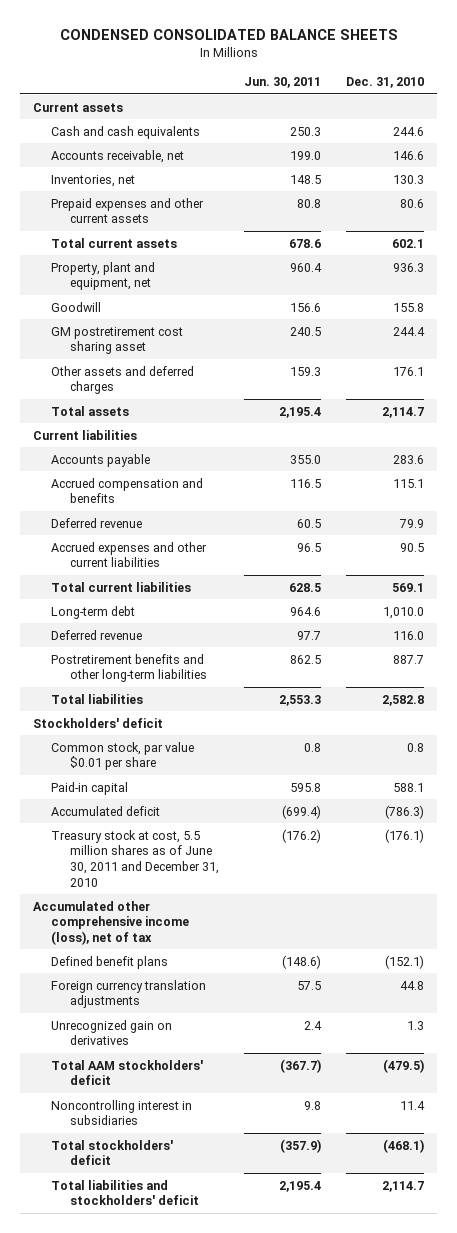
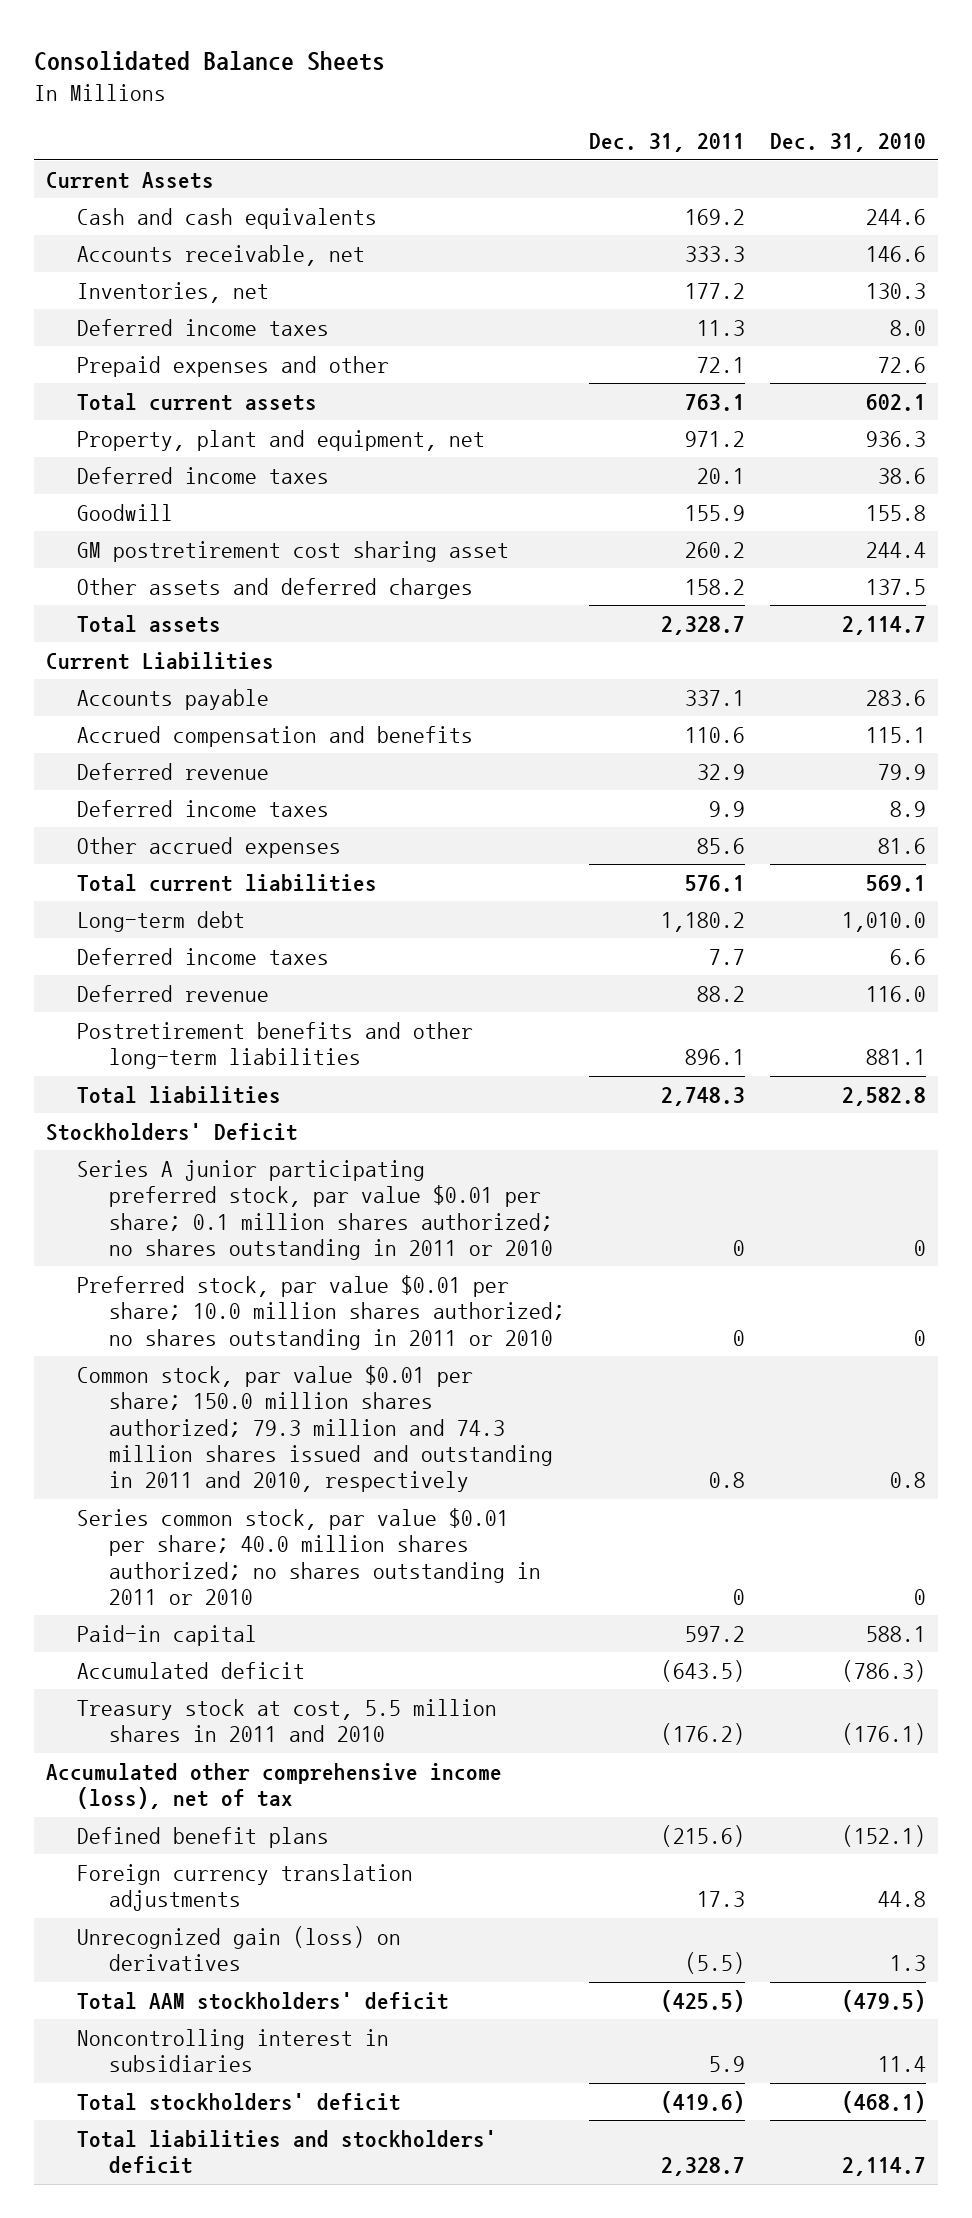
- CONDENSED CONSOLIDATED BALANCE SHEETS
+ Consolidated Balance Sheets
- | Jun. 30, 2011 | Dec. 31, 2010
+ | Dec. 31, 2011 | Dec. 31, 2010
- Current assets
+ Current Assets
- Prepaid expenses and other current assets | 80.8 | 80.6
+ Deferred income taxes | 11.3 | 8.0
+ Prepaid expenses and other | 72.1 | 72.6
+ Deferred income taxes | 20.1 | 38.6
- Other assets and deferred charges | 159.3 | 176.1
+ Other assets and deferred charges | 158.2 | 137.5
- Current liabilities
+ Current Liabilities
- Accrued expenses and other current liabilities | 96.5 | 90.5
+ Deferred income taxes | 9.9 | 8.9
+ Other accrued expenses | 85.6 | 81.6
+ Deferred income taxes | 7.7 | 6.6
- Postretirement benefits and other long-term liabilities | 862.5 | 887.7
+ Postretirement benefits and other long-term liabilities | 896.1 | 881.1
- Stockholders' deficit
- Common stock, par value $0.01 per share | 0.8 | 0.8
+ Stockholders' Deficit
+ Series A junior participating preferred stock, par value $0.01 per share; 0.1 million shares authorized; no shares outstanding in 2011 or 2010 | 0 | 0
+ Preferred stock, par value $0.01 per share; 10.0 million shares authorized; no shares outstanding in 2011 or 2010 | 0 | 0
+ Common stock, par value $0.01 per share; 150.0 million shares authorized; 79.3 million and 74.3 million shares issued and outstanding in 2011 and 2010, respectively | 0.8 | 0.8
+ Series common stock, par value $0.01 per share; 40.0 million shares authorized; no shares outstanding in 2011 or 2010 | 0 | 0
- Treasury stock at cost, 5.5 million shares as of June 30, 2011 and December 31, 2010 | (176.2) | (176.1)
+ Treasury stock at cost, 5.5 million shares in 2011 and 2010 | (176.2) | (176.1)
- Unrecognized gain on derivatives | 2.4 | 1.3
+ Unrecognized gain (loss) on derivatives | (5.5) | 1.3

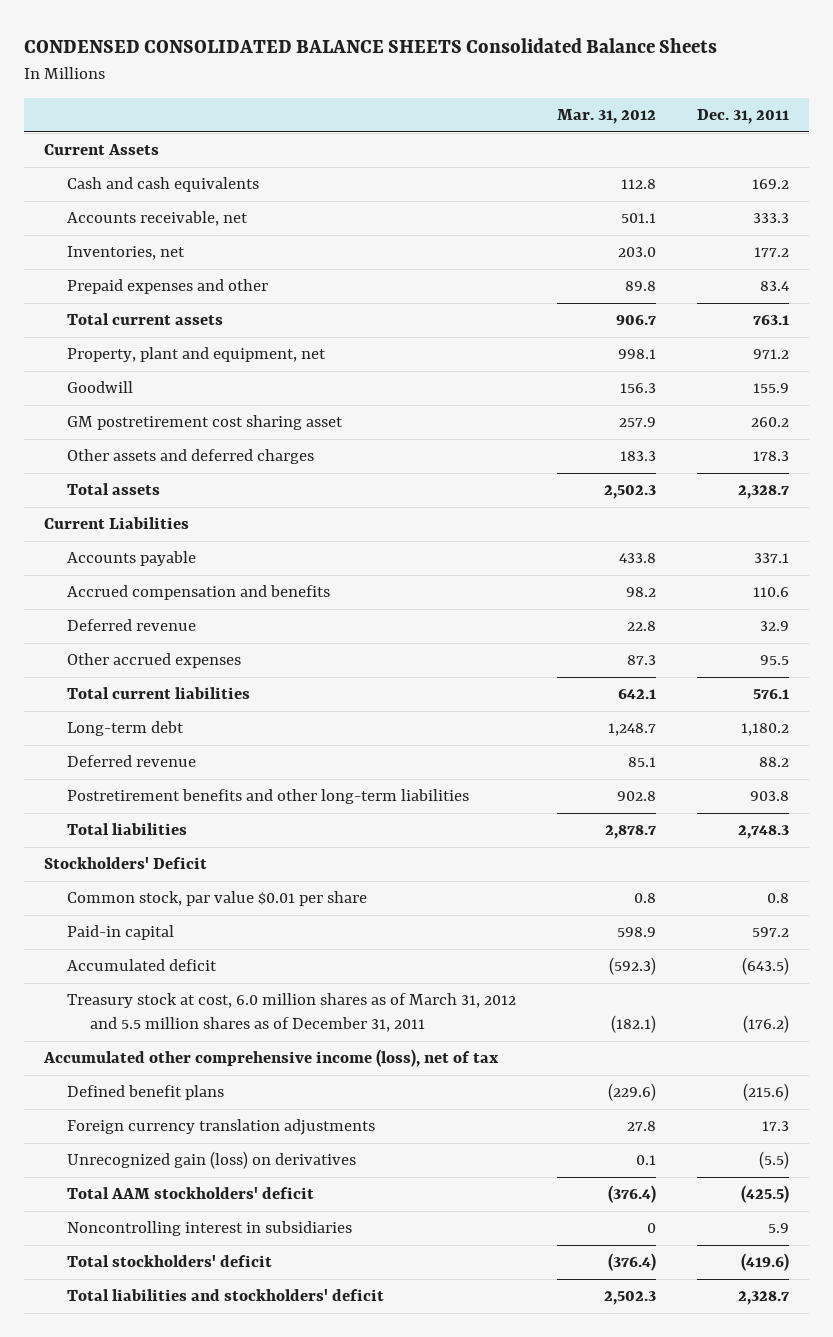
- Consolidated Balance Sheets
+ CONDENSED CONSOLIDATED BALANCE SHEETS Consolidated Balance Sheets
- | Dec. 31, 2011 | Dec. 31, 2010
+ | Mar. 31, 2012 | Dec. 31, 2011
- Deferred income taxes | 11.3 | 8.0
- Prepaid expenses and other | 72.1 | 72.6
+ Prepaid expenses and other | 89.8 | 83.4
- Deferred income taxes | 20.1 | 38.6
- Other assets and deferred charges | 158.2 | 137.5
+ Other assets and deferred charges | 183.3 | 178.3
- Deferred income taxes | 9.9 | 8.9
- Other accrued expenses | 85.6 | 81.6
+ Other accrued expenses | 87.3 | 95.5
- Deferred income taxes | 7.7 | 6.6
- Postretirement benefits and other long-term liabilities | 896.1 | 881.1
+ Postretirement benefits and other long-term liabilities | 902.8 | 903.8
- Series A junior participating preferred stock, par value $0.01 per share; 0.1 million shares authorized; no shares outstanding in 2011 or 2010 | 0 | 0
- Preferred stock, par value $0.01 per share; 10.0 million shares authorized; no shares outstanding in 2011 or 2010 | 0 | 0
- Common stock, par value $0.01 per share; 150.0 million shares authorized; 79.3 million and 74.3 million shares issued and outstanding in 2011 and 2010, respectively | 0.8 | 0.8
- Series common stock, par value $0.01 per share; 40.0 million shares authorized; no shares outstanding in 2011 or 2010 | 0 | 0
+ Common stock, par value $0.01 per share | 0.8 | 0.8
- Treasury stock at cost, 5.5 million shares in 2011 and 2010 | (176.2) | (176.1)
+ Treasury stock at cost, 6.0 million shares as of March 31, 2012 and 5.5 million shares as of December 31, 2011 | (182.1) | (176.2)

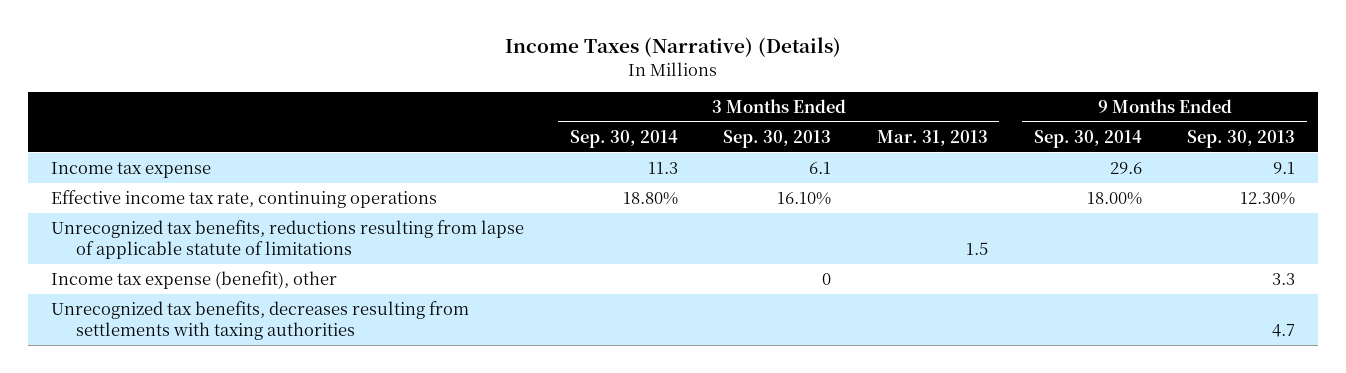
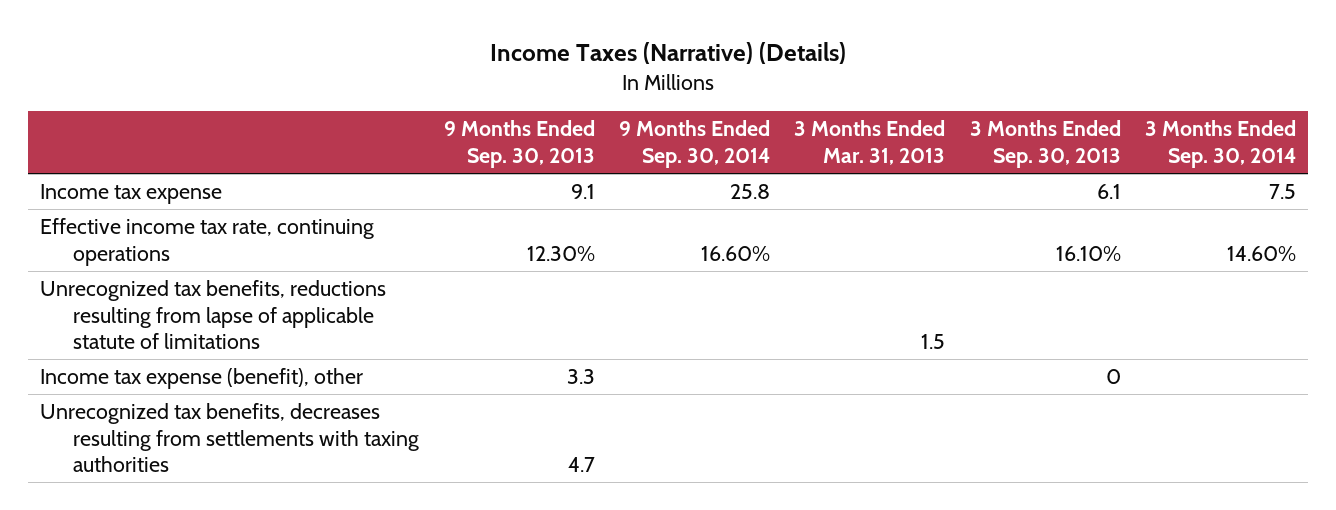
- | 3 Months Ended Sep. 30, 2014 | 3 Months Ended Sep. 30, 2013 | 3 Months Ended Mar. 31, 2013 | 9 Months Ended Sep. 30, 2014 | 9 Months Ended Sep. 30, 2013
+ | 9 Months Ended Sep. 30, 2013 | 9 Months Ended Sep. 30, 2014 | 3 Months Ended Mar. 31, 2013 | 3 Months Ended Sep. 30, 2013 | 3 Months Ended Sep. 30, 2014
- Income tax expense | 11.3 | 6.1 | | 29.6 | 9.1
- Effective income tax rate, continuing operations | 18.80% | 16.10% | | 18.00% | 12.30%
+ Income tax expense | 9.1 | 25.8 | | 6.1 | 7.5
+ Effective income tax rate, continuing operations | 12.30% | 16.60% | | 16.10% | 14.60%

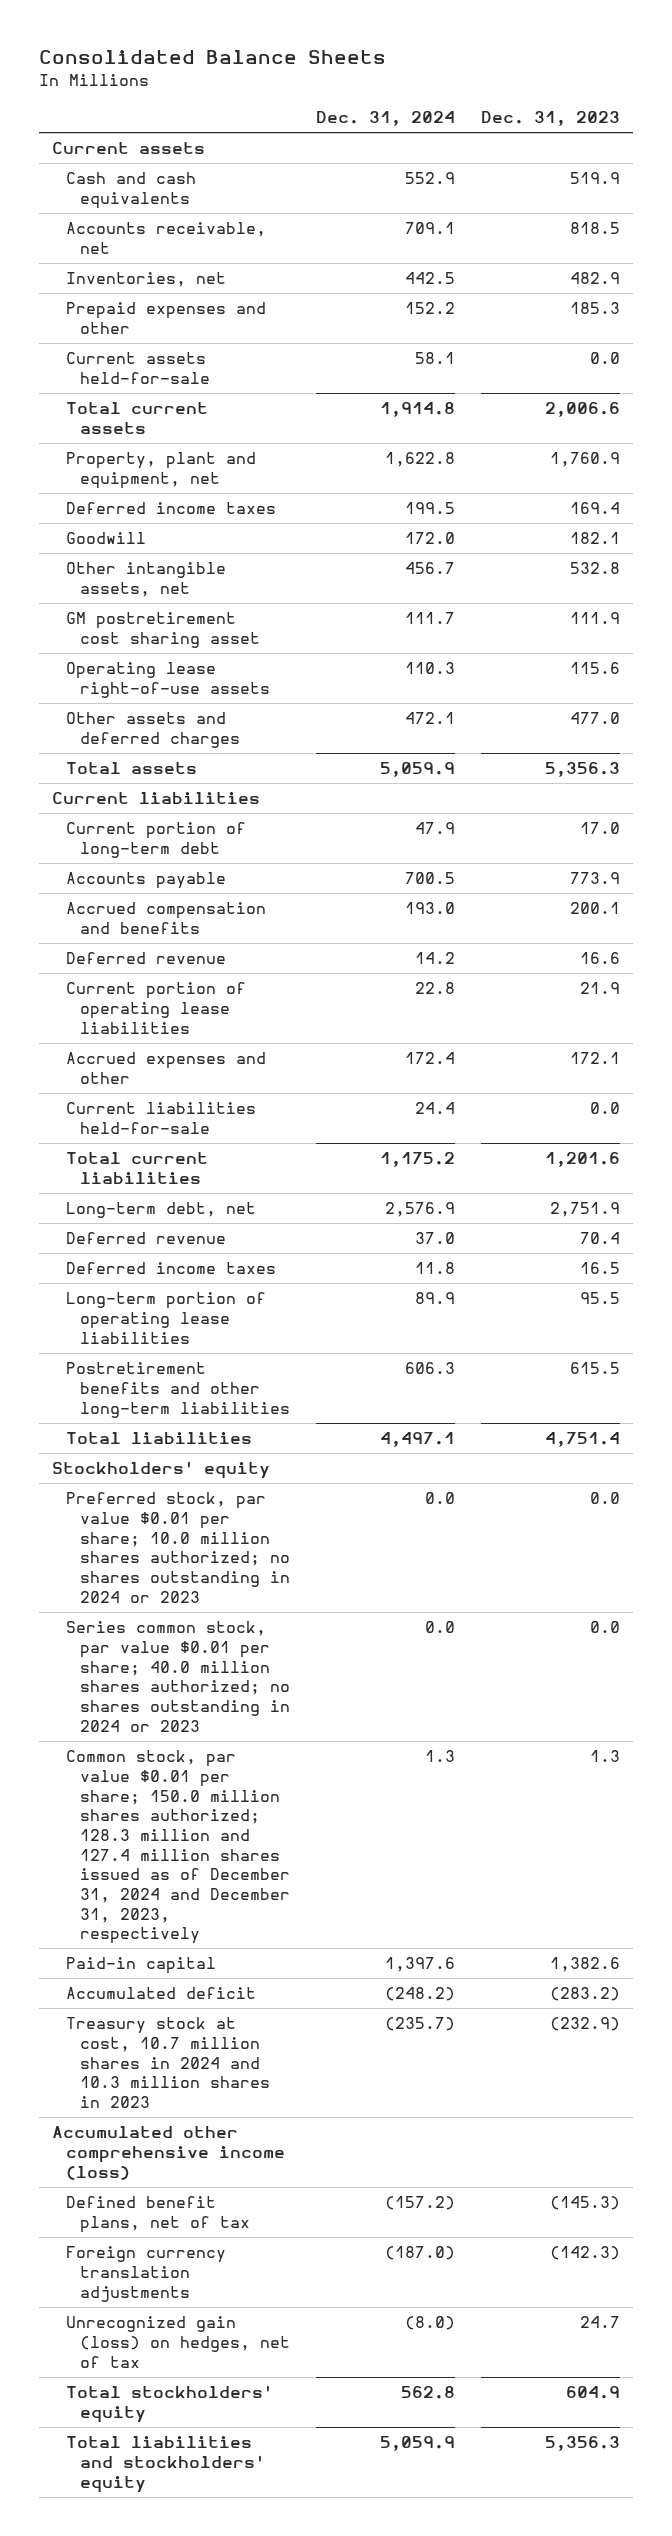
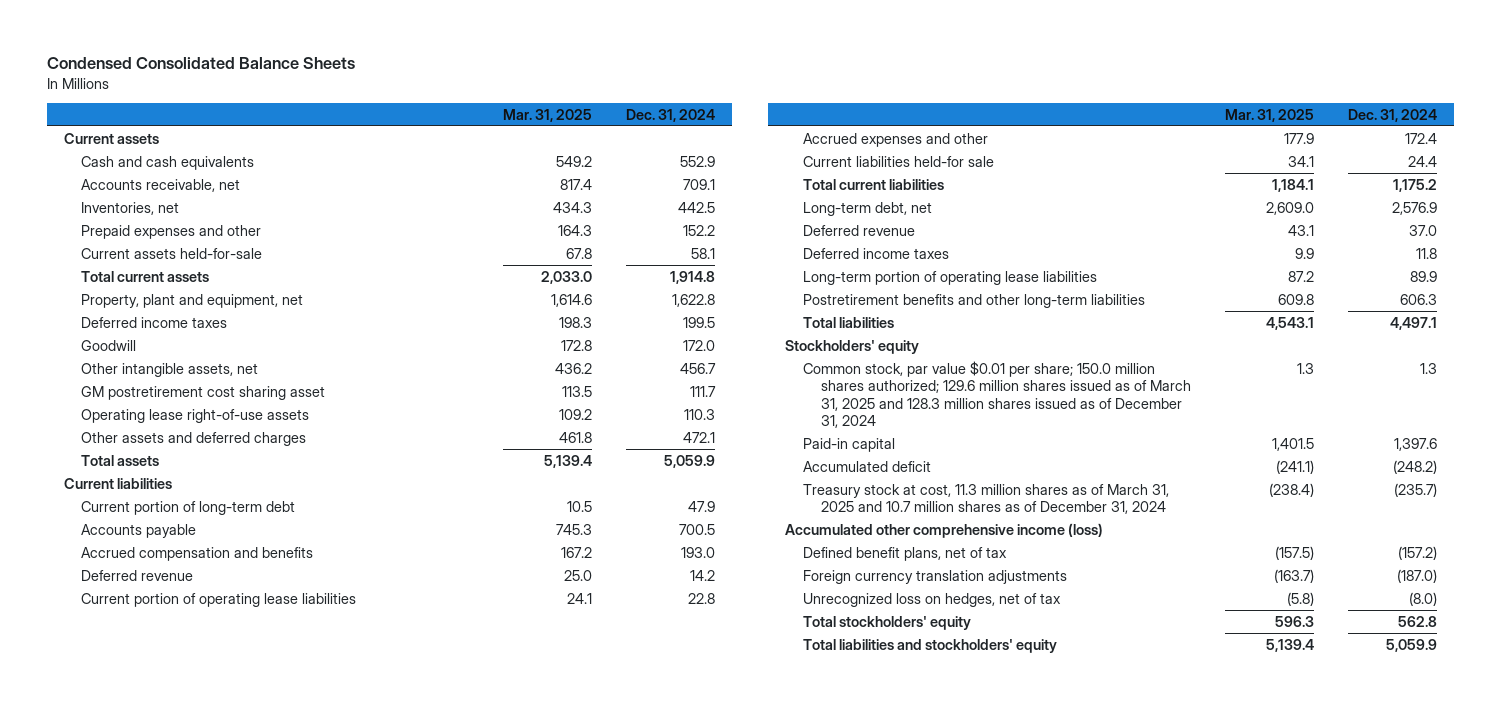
- Consolidated Balance Sheets
+ Condensed Consolidated Balance Sheets
- | Dec. 31, 2024 | Dec. 31, 2023
+ | Mar. 31, 2025 | Dec. 31, 2024
- Current liabilities held-for-sale | 24.4 | 0.0
+ Current liabilities held-for sale | 34.1 | 24.4
- Preferred stock, par value $0.01 per share; 10.0 million shares authorized; no shares outstanding in 2024 or 2023 | 0.0 | 0.0
- Series common stock, par value $0.01 per share; 40.0 million shares authorized; no shares outstanding in 2024 or 2023 | 0.0 | 0.0
- Common stock, par value $0.01 per share; 150.0 million shares authorized; 128.3 million and 127.4 million shares issued as of December 31, 2024 and December 31, 2023, respectively | 1.3 | 1.3
+ Common stock, par value $0.01 per share; 150.0 million shares authorized; 129.6 million shares issued as of March 31, 2025 and 128.3 million shares issued as of December 31, 2024 | 1.3 | 1.3
- Treasury stock at cost, 10.7 million shares in 2024 and 10.3 million shares in 2023 | (235.7) | (232.9)
+ Treasury stock at cost, 11.3 million shares as of March 31, 2025 and 10.7 million shares as of December 31, 2024 | (238.4) | (235.7)
- Unrecognized gain (loss) on hedges, net of tax | (8.0) | 24.7
+ Unrecognized loss on hedges, net of tax | (5.8) | (8.0)

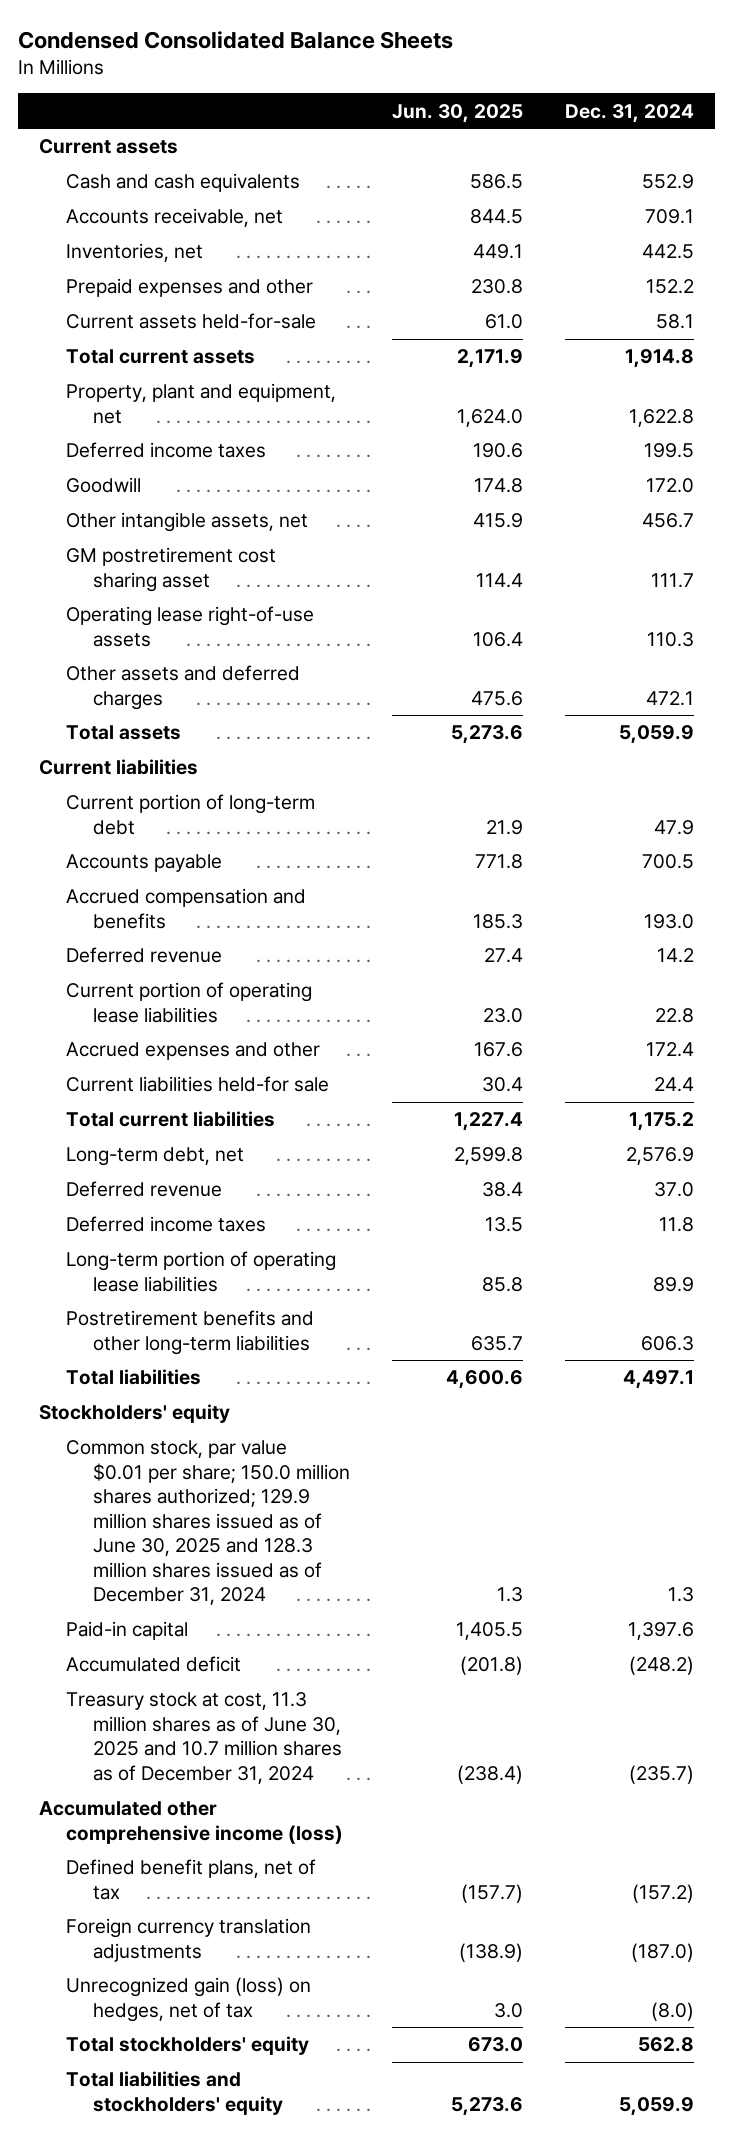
- | Mar. 31, 2025 | Dec. 31, 2024
+ | Jun. 30, 2025 | Dec. 31, 2024
- Common stock, par value $0.01 per share; 150.0 million shares authorized; 129.6 million shares issued as of March 31, 2025 and 128.3 million shares issued as of December 31, 2024 | 1.3 | 1.3
+ Common stock, par value $0.01 per share; 150.0 million shares authorized; 129.9 million shares issued as of June 30, 2025 and 128.3 million shares issued as of December 31, 2024 | 1.3 | 1.3
- Treasury stock at cost, 11.3 million shares as of March 31, 2025 and 10.7 million shares as of December 31, 2024 | (238.4) | (235.7)
+ Treasury stock at cost, 11.3 million shares as of June 30, 2025 and 10.7 million shares as of December 31, 2024 | (238.4) | (235.7)
- Unrecognized loss on hedges, net of tax | (5.8) | (8.0)
+ Unrecognized gain (loss) on hedges, net of tax | 3.0 | (8.0)

